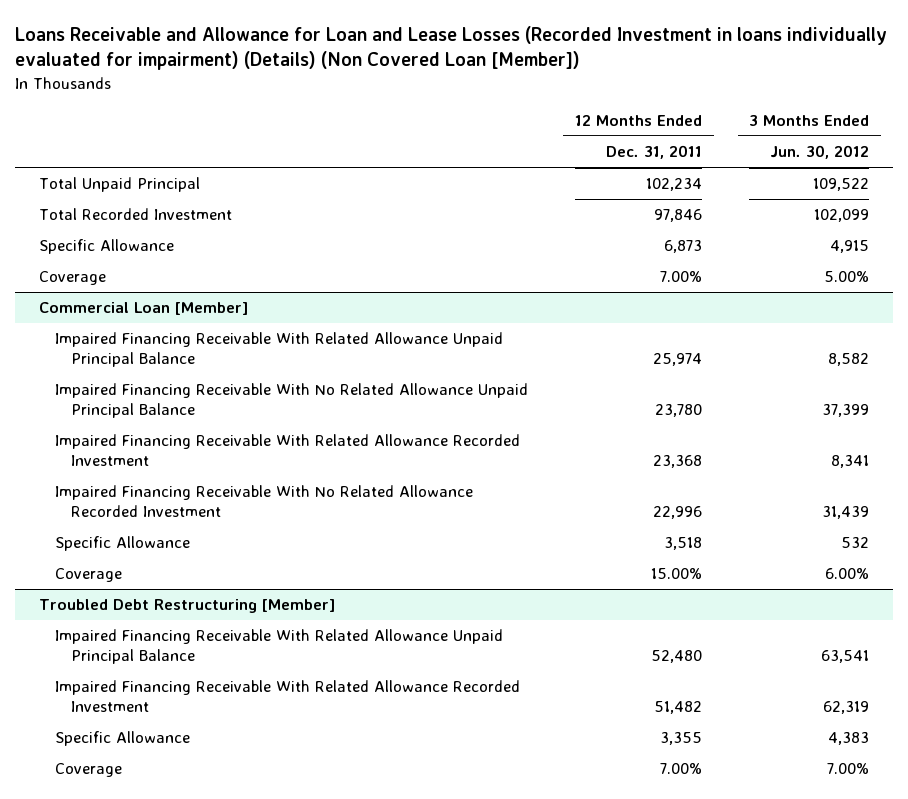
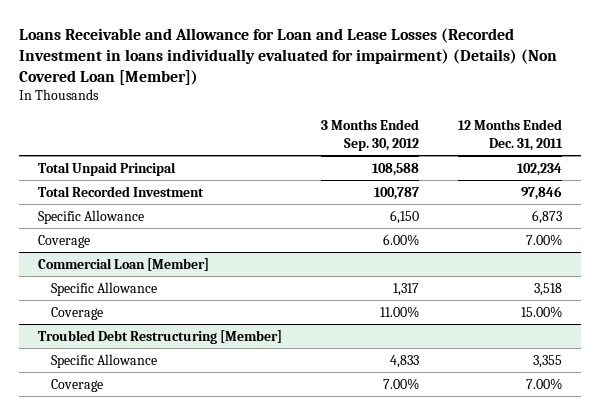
- | 12 Months Ended Dec. 31, 2011 | 3 Months Ended Jun. 30, 2012
+ | 3 Months Ended Sep. 30, 2012 | 12 Months Ended Dec. 31, 2011
@ Commercial Loan [Member]
- Impaired Financing Receivable With Related Allowance Unpaid Principal Balance | 25,974 | 8,582
- Impaired Financing Receivable With No Related Allowance Unpaid Principal Balance | 23,780 | 37,399
- Impaired Financing Receivable With Related Allowance Recorded Investment | 23,368 | 8,341
- Impaired Financing Receivable With No Related Allowance Recorded Investment | 22,996 | 31,439
@ Troubled Debt Restructuring [Member]
- Impaired Financing Receivable With Related Allowance Unpaid Principal Balance | 52,480 | 63,541
- Impaired Financing Receivable With Related Allowance Recorded Investment | 51,482 | 62,319

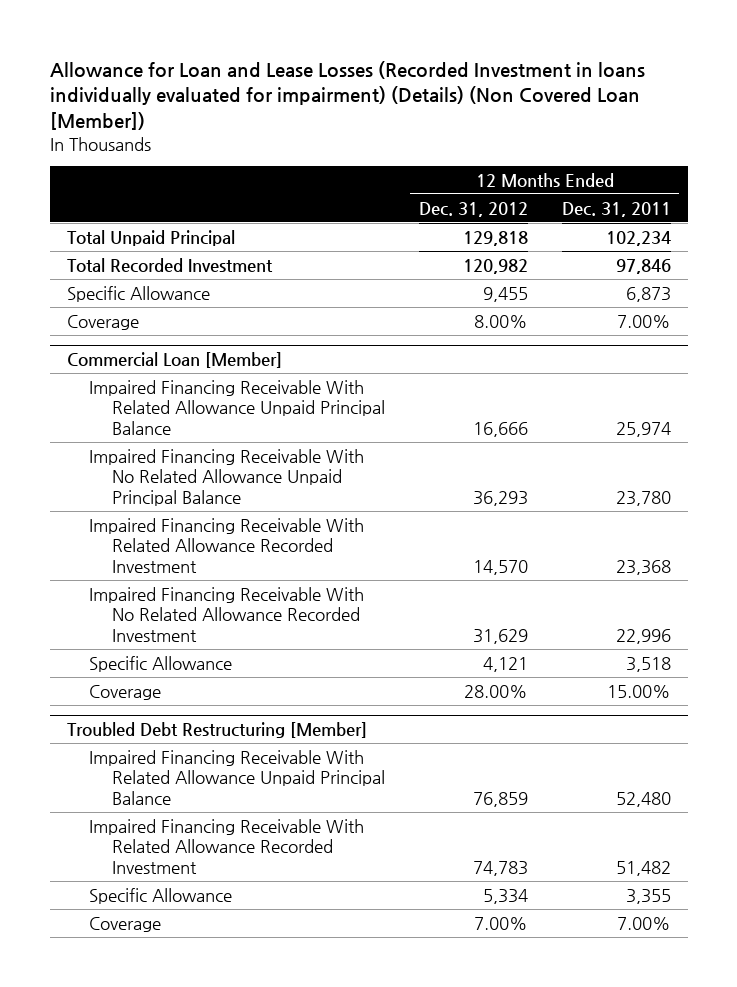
- Loans Receivable and Allowance for Loan and Lease Losses (Recorded Investment in loans individually evaluated for impairment) (Details) (Non Covered Loan [Member])
+ Allowance for Loan and Lease Losses (Recorded Investment in loans individually evaluated for impairment) (Details) (Non Covered Loan [Member])
- | 3 Months Ended Sep. 30, 2012 | 12 Months Ended Dec. 31, 2011
+ | 12 Months Ended Dec. 31, 2012 | 12 Months Ended Dec. 31, 2011
@ Commercial Loan [Member]
+ Impaired Financing Receivable With Related Allowance Unpaid Principal Balance | 16,666 | 25,974
+ Impaired Financing Receivable With No Related Allowance Unpaid Principal Balance | 36,293 | 23,780
+ Impaired Financing Receivable With Related Allowance Recorded Investment | 14,570 | 23,368
+ Impaired Financing Receivable With No Related Allowance Recorded Investment | 31,629 | 22,996
@ Troubled Debt Restructuring [Member]
+ Impaired Financing Receivable With Related Allowance Unpaid Principal Balance | 76,859 | 52,480
+ Impaired Financing Receivable With Related Allowance Recorded Investment | 74,783 | 51,482

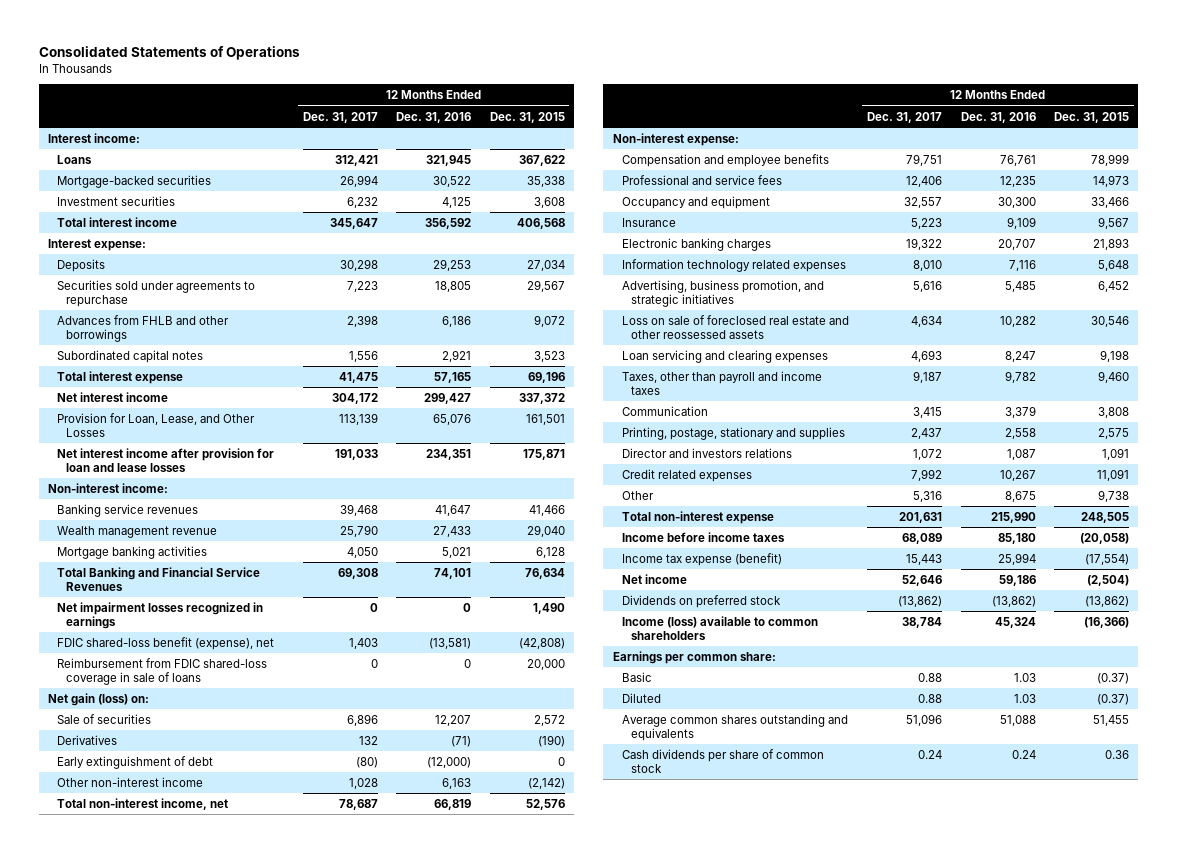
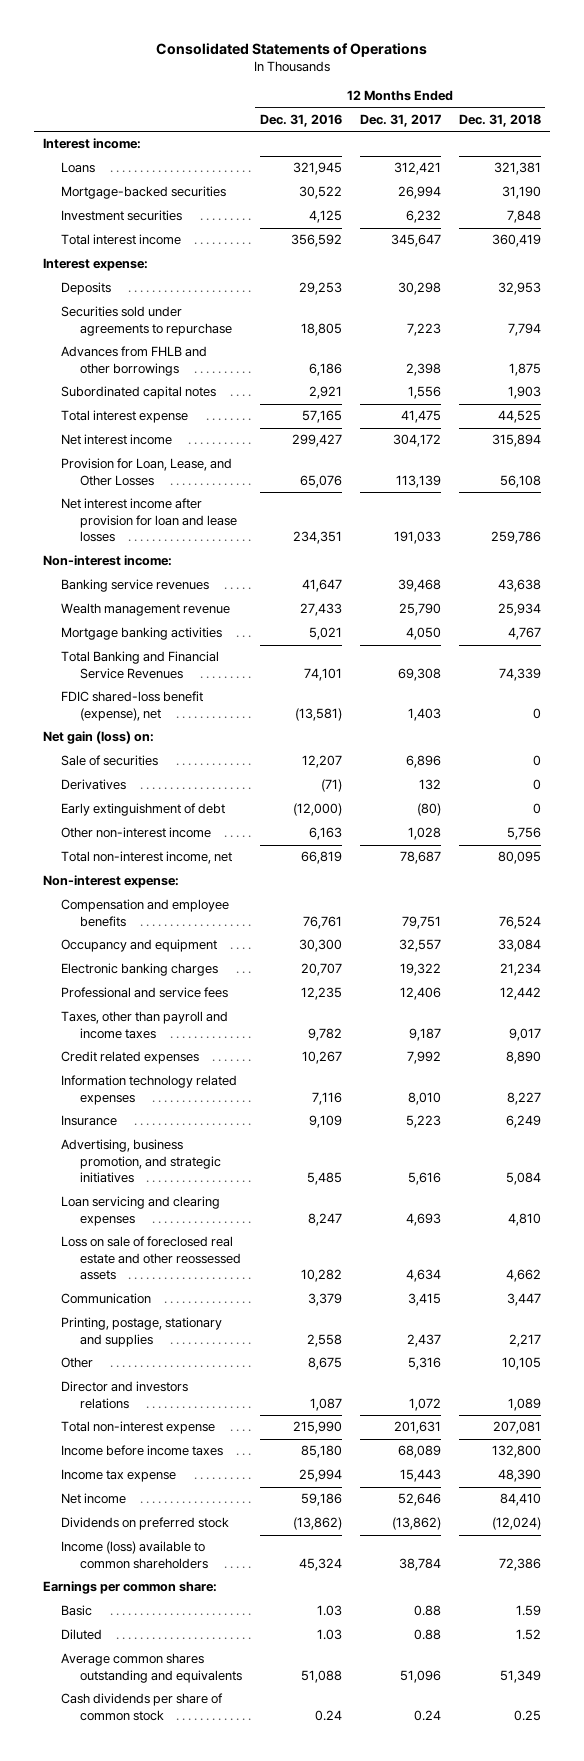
- | 12 Months Ended Dec. 31, 2017 | 12 Months Ended Dec. 31, 2016 | 12 Months Ended Dec. 31, 2015
+ | 12 Months Ended Dec. 31, 2016 | 12 Months Ended Dec. 31, 2017 | 12 Months Ended Dec. 31, 2018
- Net impairment losses recognized in earnings | 0 | 0 | 1,490
- Reimbursement from FDIC shared-loss coverage in sale of loans | 0 | 0 | 20,000
moved down: Professional and service fees | 12,235 | 12,406 | 12,442
moved up: Taxes, other than payroll and income taxes | 9,782 | 9,187 | 9,017
moved up: Credit related expenses | 10,267 | 7,992 | 8,890
moved down: Insurance | 9,109 | 5,223 | 6,249
moved down: Loss on sale of foreclosed real estate and other reossessed assets | 10,282 | 4,634 | 4,662
moved down: Director and investors relations | 1,087 | 1,072 | 1,089
- Income tax expense (benefit) | 15,443 | 25,994 | (17,554)
+ Income tax expense | 25,994 | 15,443 | 48,390

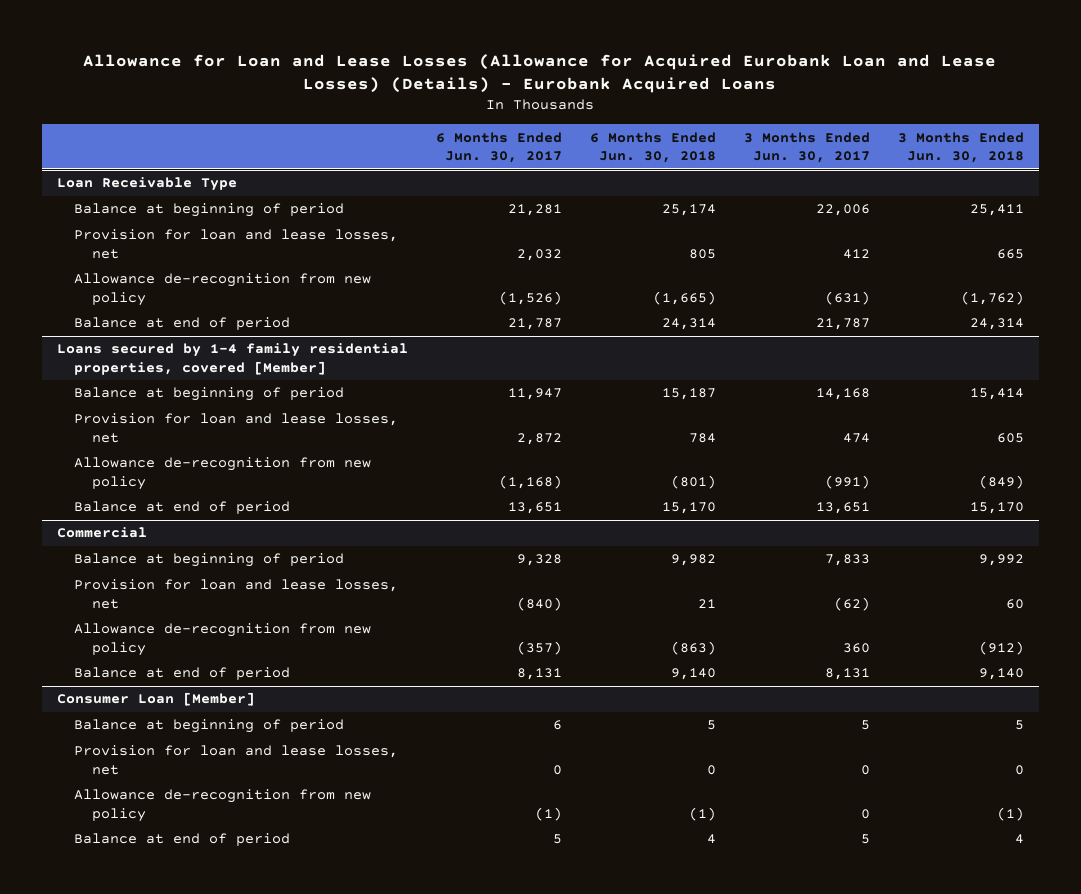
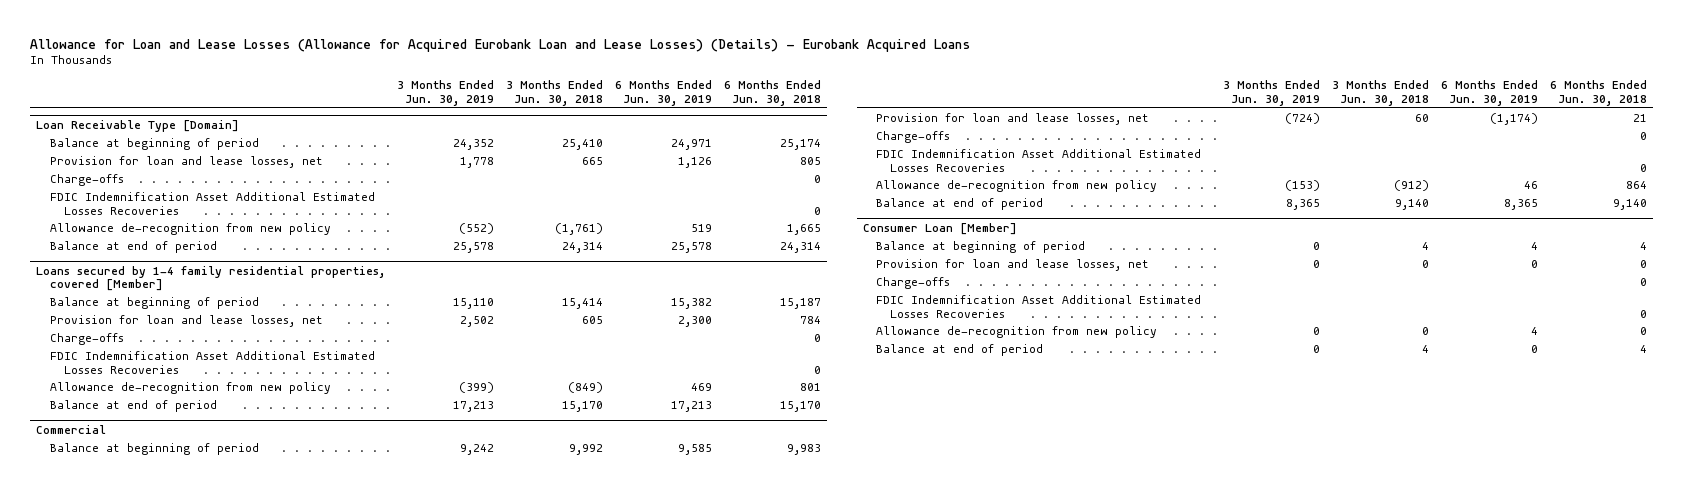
- | 6 Months Ended Jun. 30, 2017 | 6 Months Ended Jun. 30, 2018 | 3 Months Ended Jun. 30, 2017 | 3 Months Ended Jun. 30, 2018
+ | 3 Months Ended Jun. 30, 2019 | 3 Months Ended Jun. 30, 2018 | 6 Months Ended Jun. 30, 2019 | 6 Months Ended Jun. 30, 2018
- Loan Receivable Type
- Balance at beginning of period | 21,281 | 25,174 | 22,006 | 25,411
+ Loan Receivable Type [Domain]
+ Balance at beginning of period | 24,352 | 25,410 | 24,971 | 25,174
- Allowance de-recognition from new policy | (1,526) | (1,665) | (631) | (1,762)
+ Charge-offs | | | | 0
+ FDIC Indemnification Asset Additional Estimated Losses Recoveries | | | | 0
+ Allowance de-recognition from new policy | (552) | (1,761) | 519 | 1,665
@ Loans secured by 1-4 family residential properties, covered [Member]
- Allowance de-recognition from new policy | (1,168) | (801) | (991) | (849)
+ Charge-offs | | | | 0
+ FDIC Indemnification Asset Additional Estimated Losses Recoveries | | | | 0
+ Allowance de-recognition from new policy | (399) | (849) | 469 | 801
@ Commercial
- Balance at beginning of period | 9,328 | 9,982 | 7,833 | 9,992
+ Balance at beginning of period | 9,242 | 9,992 | 9,585 | 9,983
- Allowance de-recognition from new policy | (357) | (863) | 360 | (912)
+ Charge-offs | | | | 0
+ FDIC Indemnification Asset Additional Estimated Losses Recoveries | | | | 0
+ Allowance de-recognition from new policy | (153) | (912) | 46 | 864
@ Consumer Loan [Member]
- Balance at beginning of period | 6 | 5 | 5 | 5
+ Balance at beginning of period | 0 | 4 | 4 | 4
- Allowance de-recognition from new policy | (1) | (1) | 0 | (1)
+ Charge-offs | | | | 0
+ FDIC Indemnification Asset Additional Estimated Losses Recoveries | | | | 0
+ Allowance de-recognition from new policy | 0 | 0 | 4 | 0

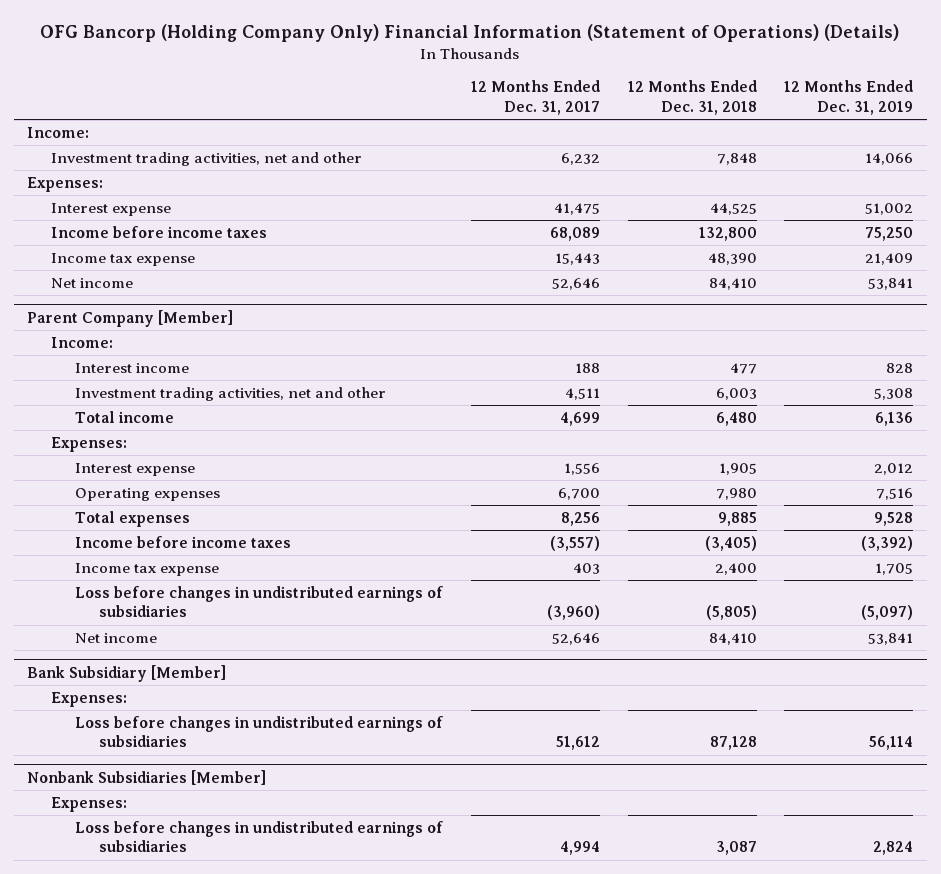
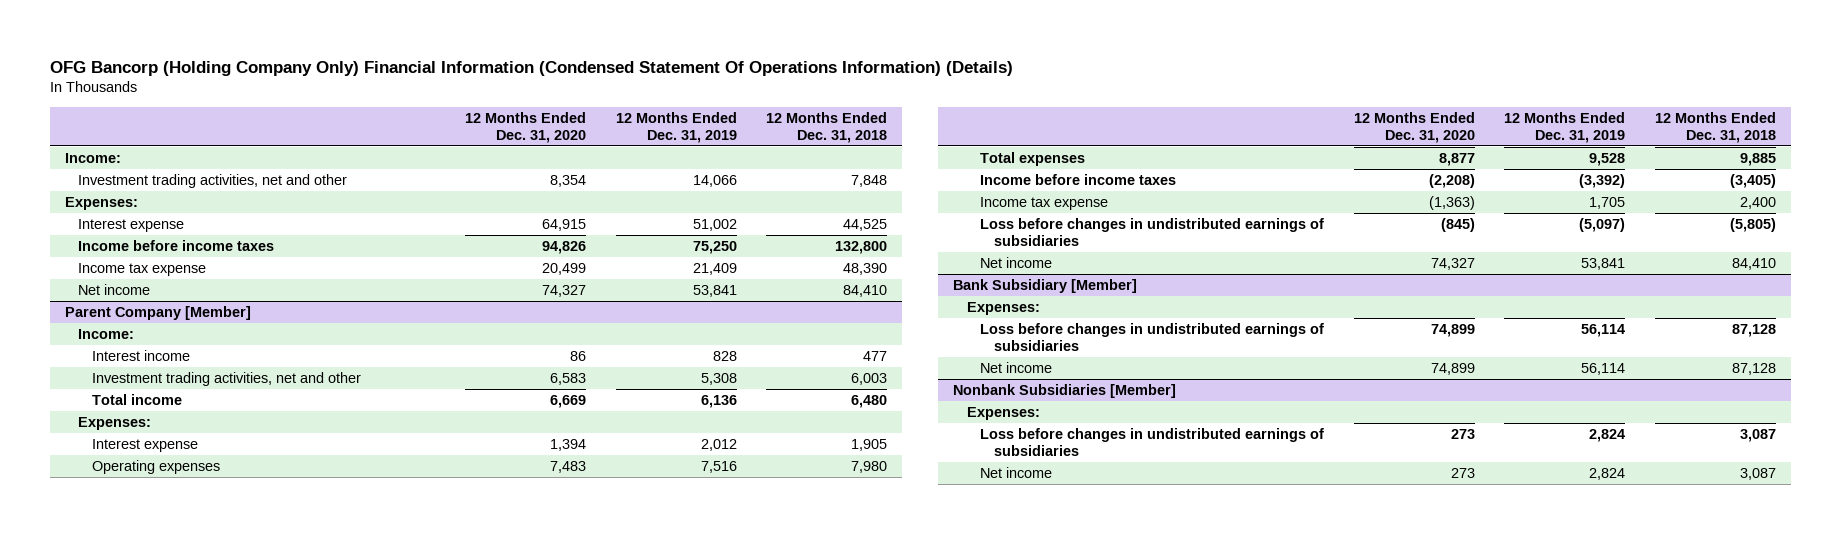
- OFG Bancorp (Holding Company Only) Financial Information (Statement of Operations) (Details)
+ OFG Bancorp (Holding Company Only) Financial Information (Condensed Statement Of Operations Information) (Details)
- | 12 Months Ended Dec. 31, 2017 | 12 Months Ended Dec. 31, 2018 | 12 Months Ended Dec. 31, 2019
+ | 12 Months Ended Dec. 31, 2020 | 12 Months Ended Dec. 31, 2019 | 12 Months Ended Dec. 31, 2018
@ Bank Subsidiary [Member]
+ Net income | 74,899 | 56,114 | 87,128
@ Nonbank Subsidiaries [Member]
+ Net income | 273 | 2,824 | 3,087

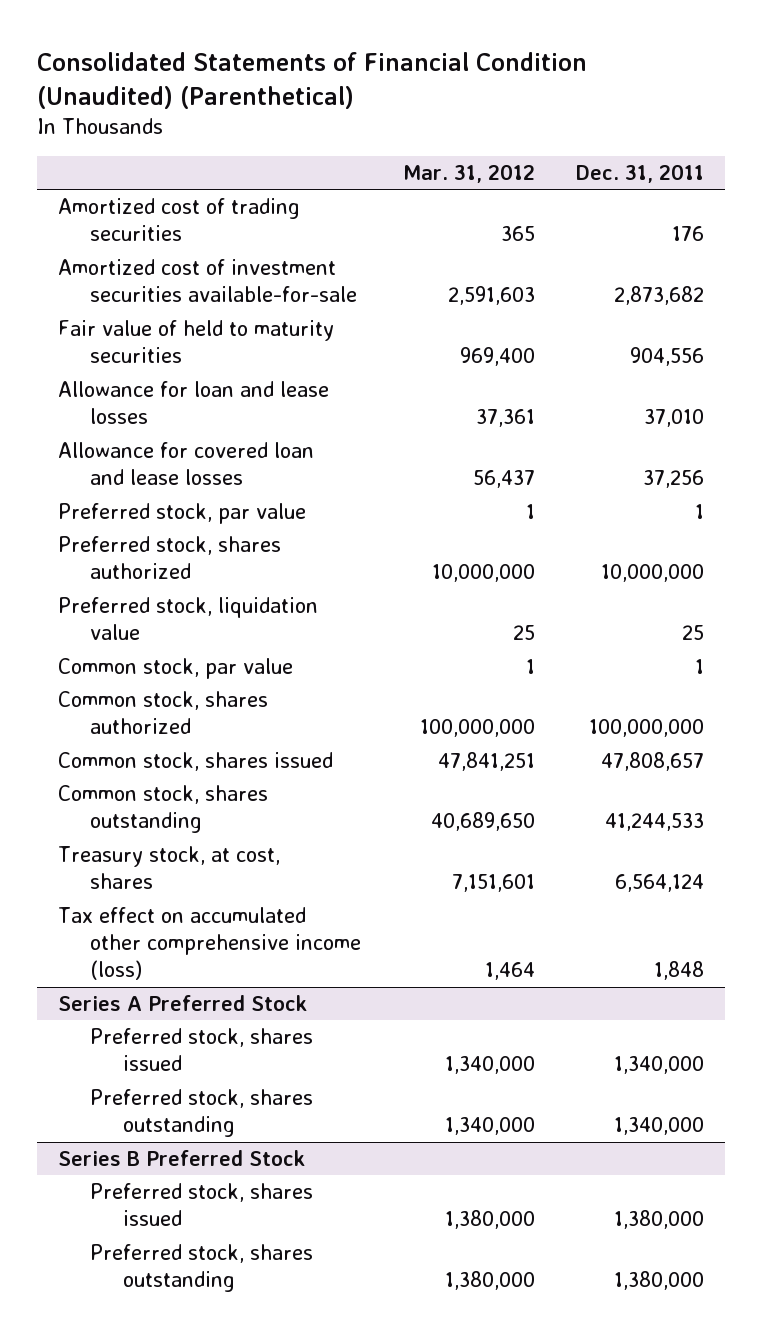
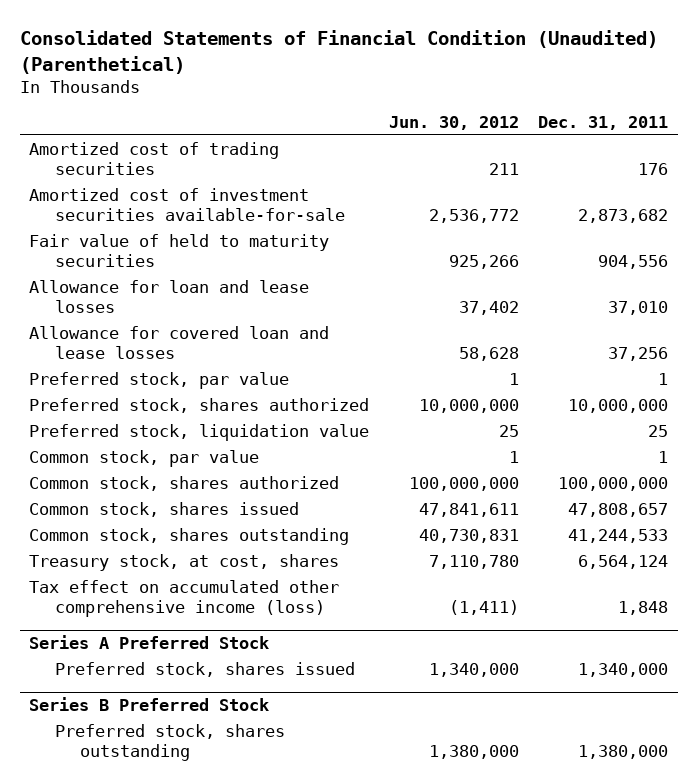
- | Mar. 31, 2012 | Dec. 31, 2011
+ | Jun. 30, 2012 | Dec. 31, 2011
@ Series A Preferred Stock
- Preferred stock, shares outstanding | 1,340,000 | 1,340,000
@ Series B Preferred Stock
- Preferred stock, shares issued | 1,380,000 | 1,380,000

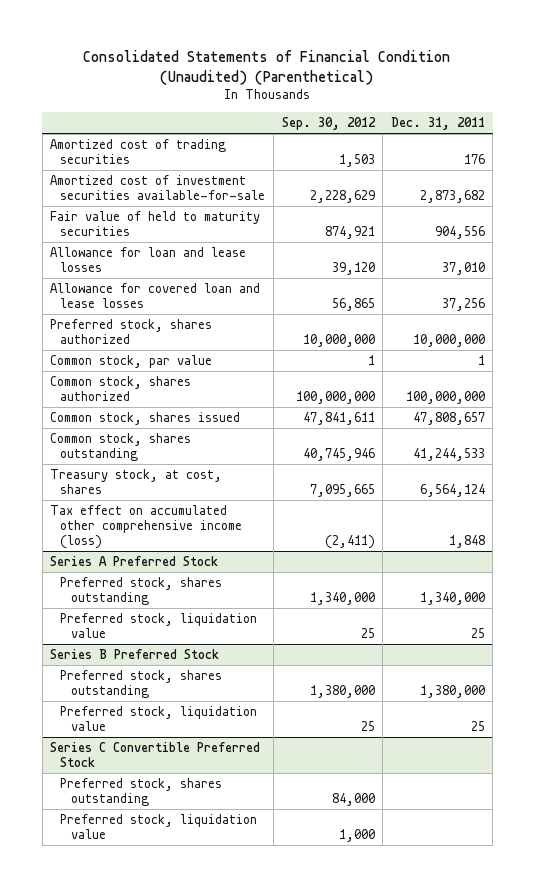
- | Jun. 30, 2012 | Dec. 31, 2011
+ | Sep. 30, 2012 | Dec. 31, 2011
- Preferred stock, par value | 1 | 1
- Preferred stock, liquidation value | 25 | 25
@ Series A Preferred Stock
- Preferred stock, shares issued | 1,340,000 | 1,340,000
+ Preferred stock, shares outstanding | 1,340,000 | 1,340,000
+ Preferred stock, liquidation value | 25 | 25
@ Series B Preferred Stock
+ Preferred stock, liquidation value | 25 | 25
+ Series C Convertible Preferred Stock
+ Preferred stock, shares outstanding | 84,000 |
+ Preferred stock, liquidation value | 1,000 |

